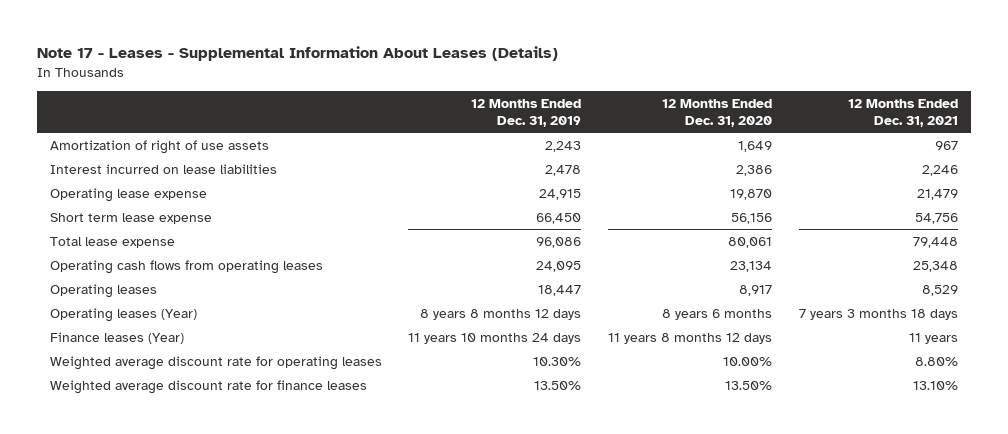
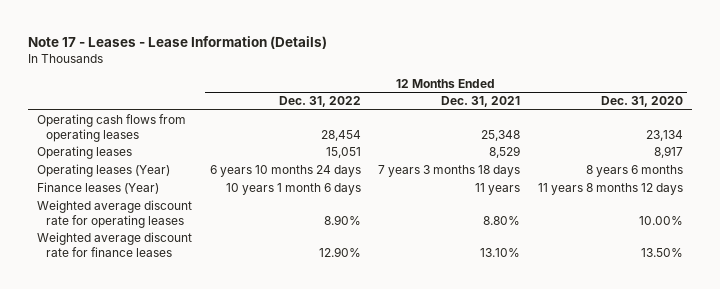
- Note 17 - Leases - Supplemental Information About Leases (Details)
+ Note 17 - Leases - Lease Information (Details)
- | 12 Months Ended Dec. 31, 2019 | 12 Months Ended Dec. 31, 2020 | 12 Months Ended Dec. 31, 2021
+ | 12 Months Ended Dec. 31, 2022 | 12 Months Ended Dec. 31, 2021 | 12 Months Ended Dec. 31, 2020
- Amortization of right of use assets | 2,243 | 1,649 | 967
- Interest incurred on lease liabilities | 2,478 | 2,386 | 2,246
- Operating lease expense | 24,915 | 19,870 | 21,479
- Short term lease expense | 66,450 | 56,156 | 54,756
- Total lease expense | 96,086 | 80,061 | 79,448

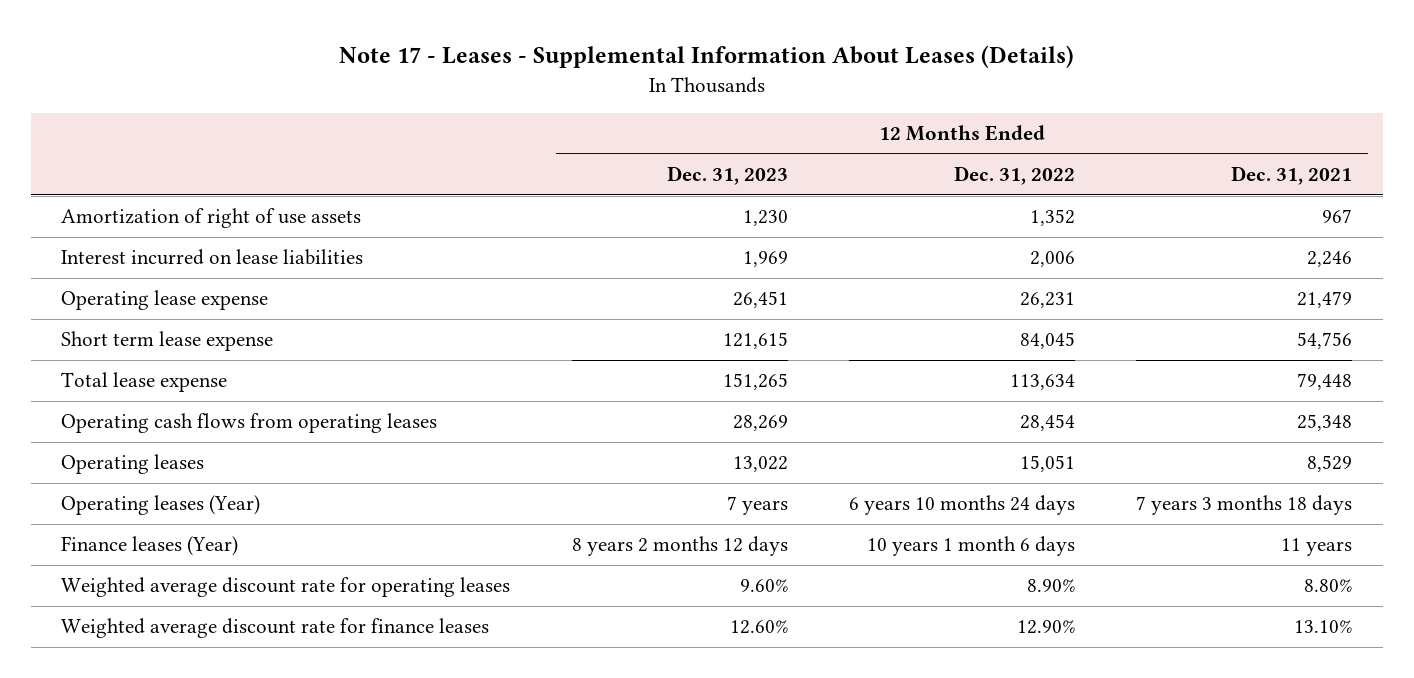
- Note 17 - Leases - Lease Information (Details)
+ Note 17 - Leases - Supplemental Information About Leases (Details)
- | 12 Months Ended Dec. 31, 2022 | 12 Months Ended Dec. 31, 2021 | 12 Months Ended Dec. 31, 2020
+ | 12 Months Ended Dec. 31, 2023 | 12 Months Ended Dec. 31, 2022 | 12 Months Ended Dec. 31, 2021
+ Amortization of right of use assets | 1,230 | 1,352 | 967
+ Interest incurred on lease liabilities | 1,969 | 2,006 | 2,246
+ Operating lease expense | 26,451 | 26,231 | 21,479
+ Short term lease expense | 121,615 | 84,045 | 54,756
+ Total lease expense | 151,265 | 113,634 | 79,448

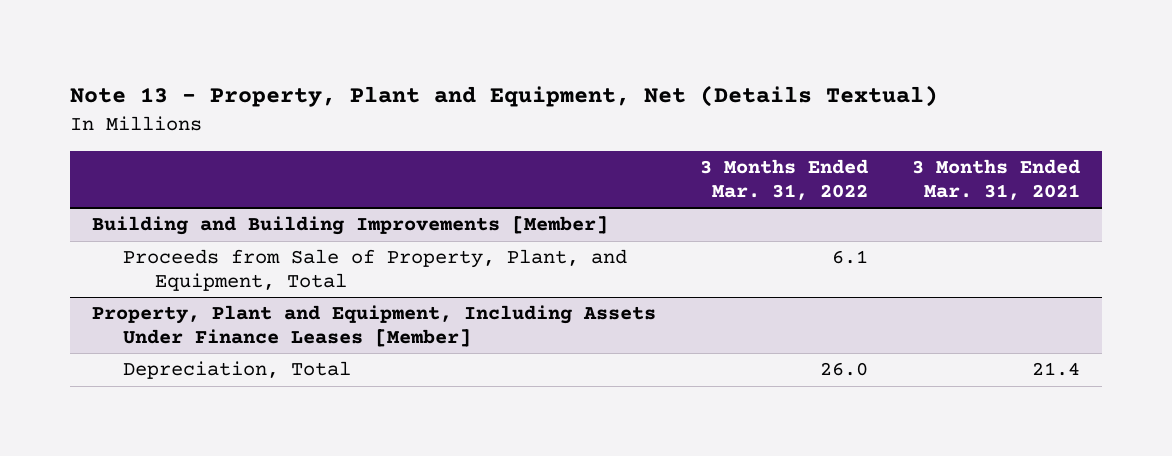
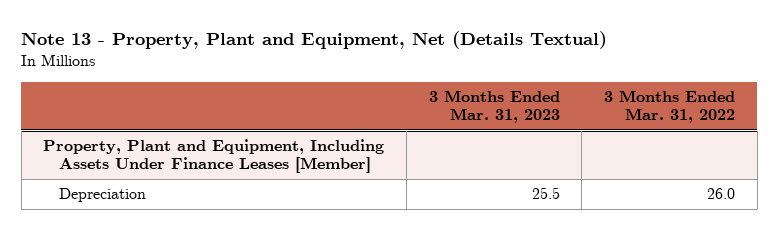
- | 3 Months Ended Mar. 31, 2022 | 3 Months Ended Mar. 31, 2021
+ | 3 Months Ended Mar. 31, 2023 | 3 Months Ended Mar. 31, 2022
- Building and Building Improvements [Member]
- Proceeds from Sale of Property, Plant, and Equipment, Total | 6.1 |
@ Property, Plant and Equipment, Including Assets Under Finance Leases [Member]
- Depreciation, Total | 26.0 | 21.4
+ Depreciation | 25.5 | 26.0

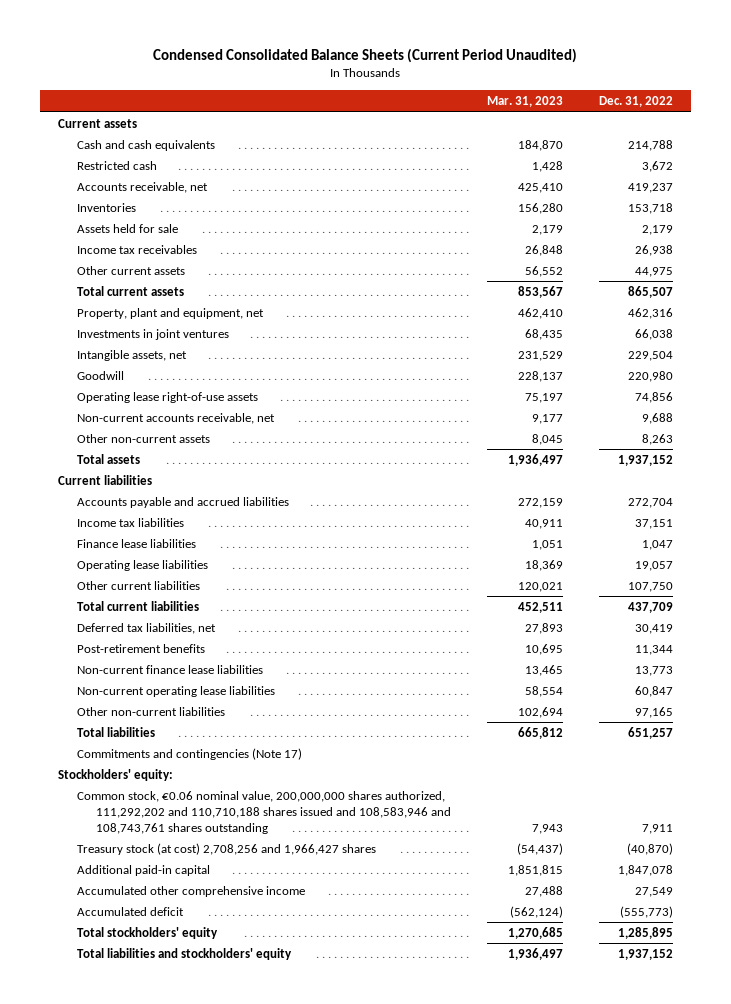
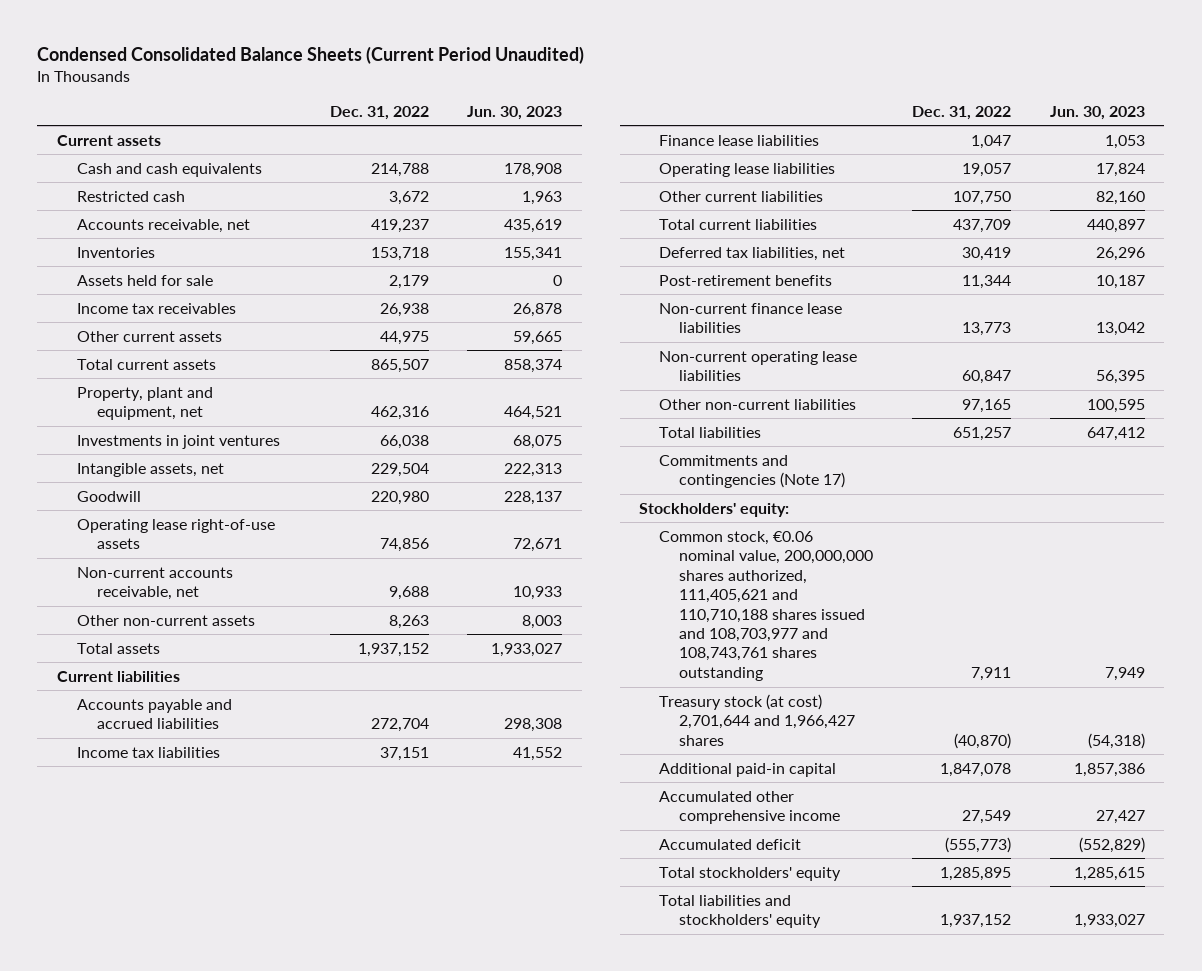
- | Mar. 31, 2023 | Dec. 31, 2022
+ | Dec. 31, 2022 | Jun. 30, 2023
- Common stock, €0.06 nominal value, 200,000,000 shares authorized, 111,292,202 and 110,710,188 shares issued and 108,583,946 and 108,743,761 shares outstanding | 7,943 | 7,911
- Treasury stock (at cost) 2,708,256 and 1,966,427 shares | (54,437) | (40,870)
+ Common stock, €0.06 nominal value, 200,000,000 shares authorized, 111,405,621 and 110,710,188 shares issued and 108,703,977 and 108,743,761 shares outstanding | 7,911 | 7,949
+ Treasury stock (at cost) 2,701,644 and 1,966,427 shares | (40,870) | (54,318)

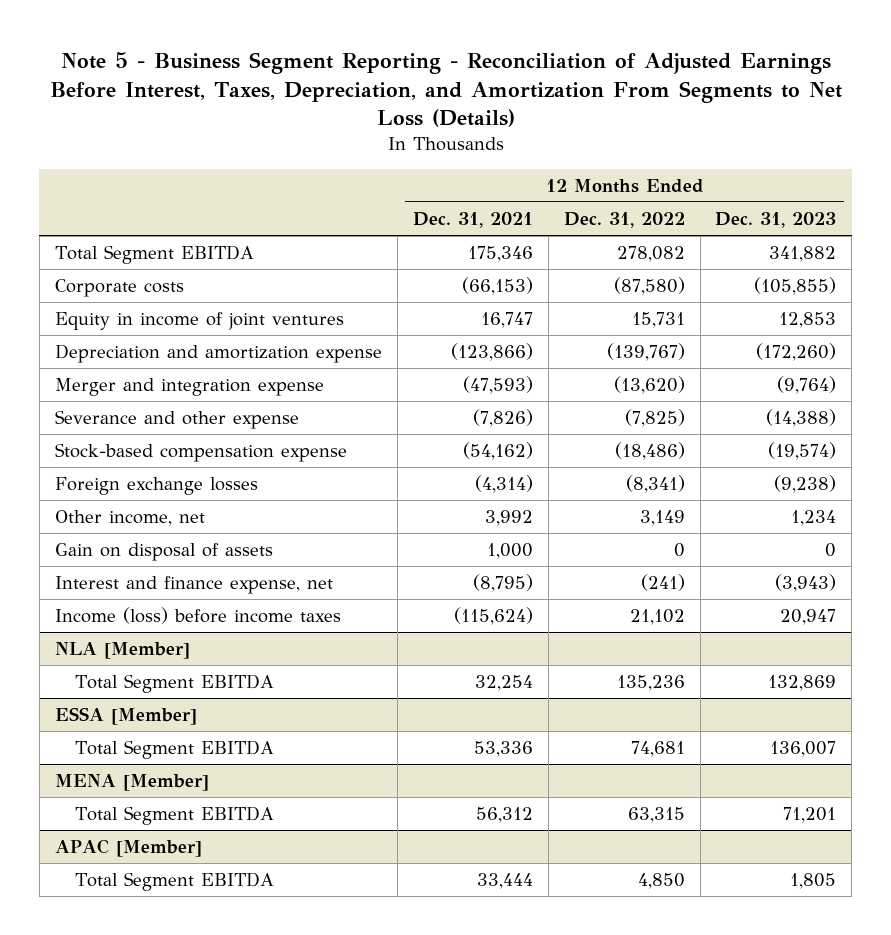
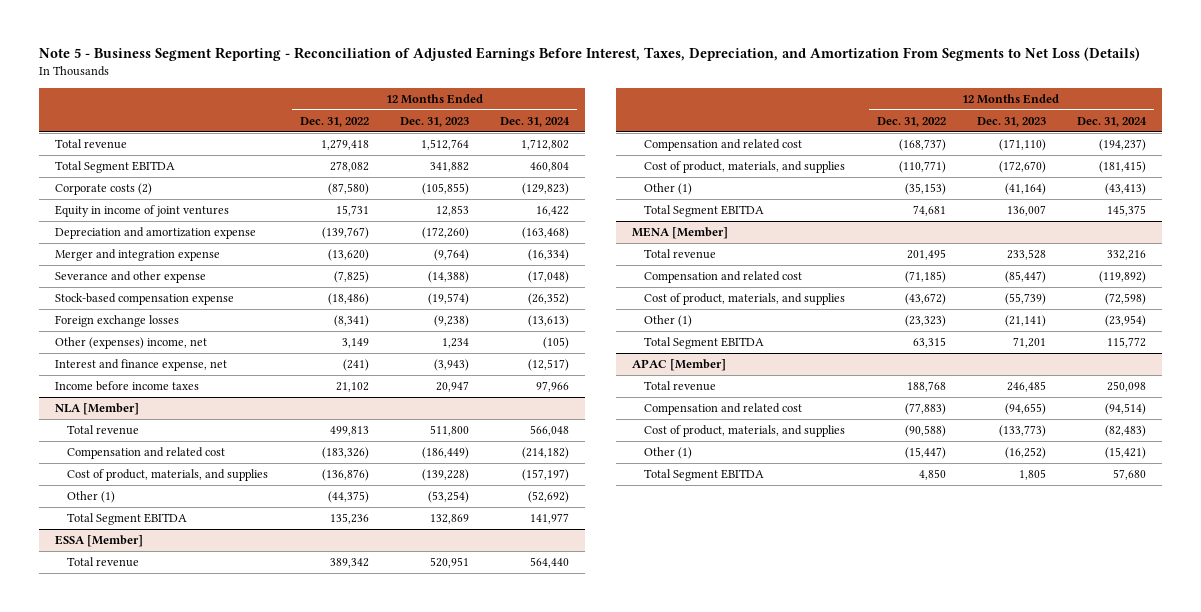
- | 12 Months Ended Dec. 31, 2021 | 12 Months Ended Dec. 31, 2022 | 12 Months Ended Dec. 31, 2023
+ | 12 Months Ended Dec. 31, 2022 | 12 Months Ended Dec. 31, 2023 | 12 Months Ended Dec. 31, 2024
+ Total revenue | 1,279,418 | 1,512,764 | 1,712,802
- Corporate costs | (66,153) | (87,580) | (105,855)
+ Corporate costs (2) | (87,580) | (105,855) | (129,823)
- Other income, net | 3,992 | 3,149 | 1,234
- Gain on disposal of assets | 1,000 | 0 | 0
+ Other (expenses) income, net | 3,149 | 1,234 | (105)
- Income (loss) before income taxes | (115,624) | 21,102 | 20,947
+ Income before income taxes | 21,102 | 20,947 | 97,966
@ NLA [Member]
+ Total revenue | 499,813 | 511,800 | 566,048
+ Compensation and related cost | (183,326) | (186,449) | (214,182)
+ Cost of product, materials, and supplies | (136,876) | (139,228) | (157,197)
+ Other (1) | (44,375) | (53,254) | (52,692)
@ ESSA [Member]
+ Total revenue | 389,342 | 520,951 | 564,440
+ Compensation and related cost | (168,737) | (171,110) | (194,237)
+ Cost of product, materials, and supplies | (110,771) | (172,670) | (181,415)
+ Other (1) | (35,153) | (41,164) | (43,413)
@ MENA [Member]
+ Total revenue | 201,495 | 233,528 | 332,216
+ Compensation and related cost | (71,185) | (85,447) | (119,892)
+ Cost of product, materials, and supplies | (43,672) | (55,739) | (72,598)
+ Other (1) | (23,323) | (21,141) | (23,954)
@ APAC [Member]
+ Total revenue | 188,768 | 246,485 | 250,098
+ Compensation and related cost | (77,883) | (94,655) | (94,514)
+ Cost of product, materials, and supplies | (90,588) | (133,773) | (82,483)
+ Other (1) | (15,447) | (16,252) | (15,421)

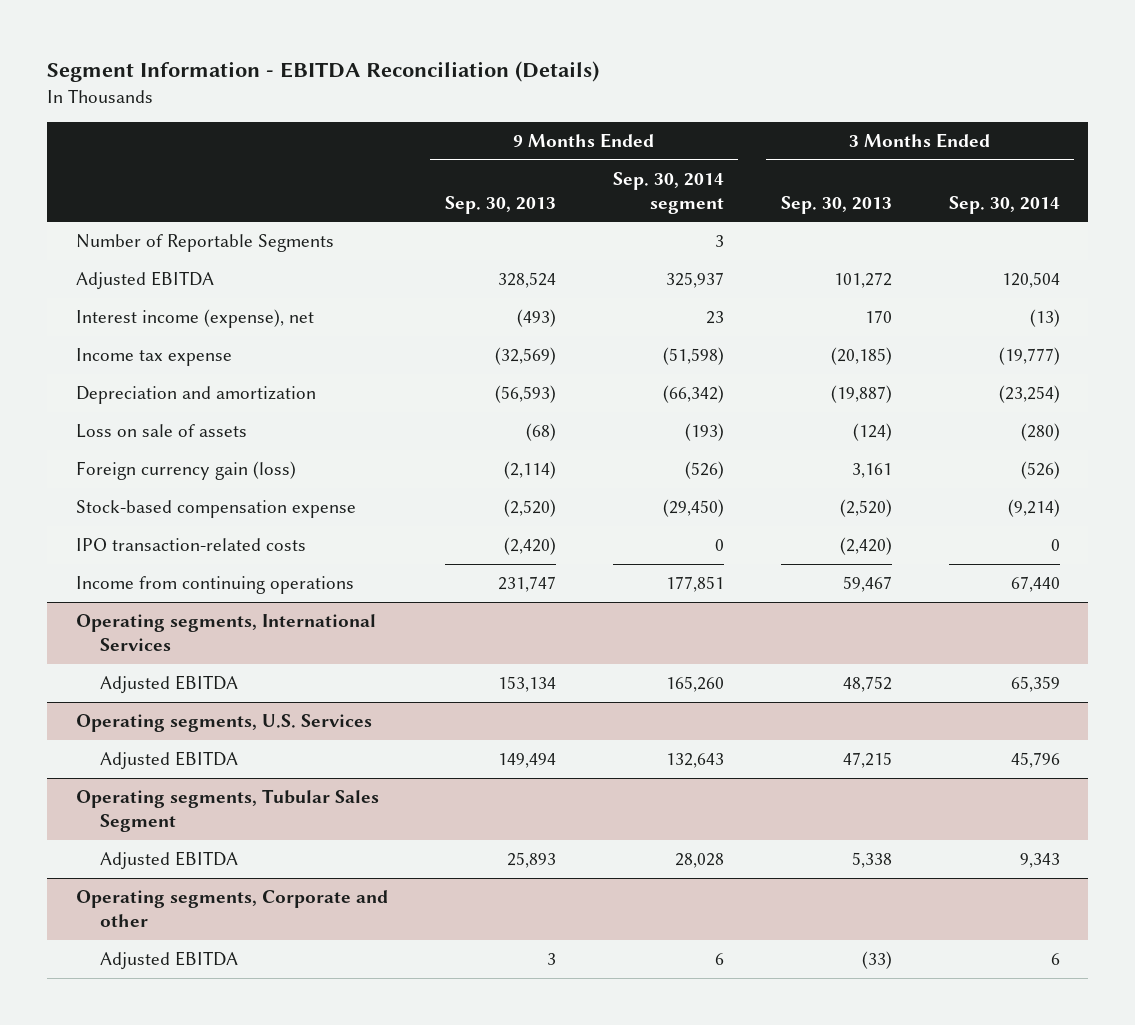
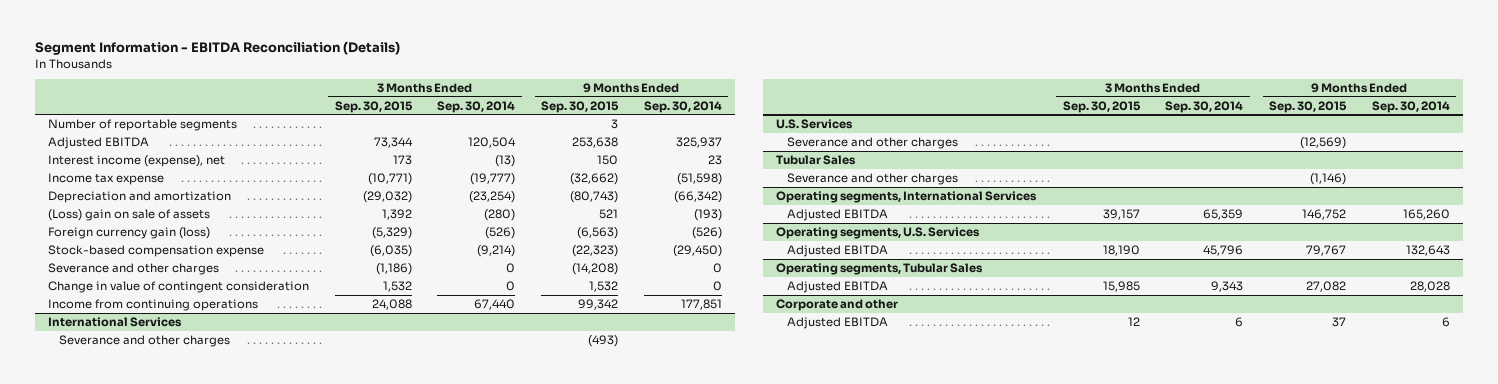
- | 9 Months Ended Sep. 30, 2013 | 9 Months Ended Sep. 30, 2014 segment | 3 Months Ended Sep. 30, 2013 | 3 Months Ended Sep. 30, 2014
+ | 3 Months Ended Sep. 30, 2015 | 3 Months Ended Sep. 30, 2014 | 9 Months Ended Sep. 30, 2015 | 9 Months Ended Sep. 30, 2014
- Number of Reportable Segments | | 3 | |
+ Number of reportable segments | | | 3 |
- Loss on sale of assets | (68) | (193) | (124) | (280)
+ (Loss) gain on sale of assets | 1,392 | (280) | 521 | (193)
- IPO transaction-related costs | (2,420) | 0 | (2,420) | 0
+ Severance and other charges | (1,186) | 0 | (14,208) | 0
+ Change in value of contingent consideration | 1,532 | 0 | 1,532 | 0
+ International Services
+ Severance and other charges | | | (493) |
+ U.S. Services
+ Severance and other charges | | | (12,569) |
+ Tubular Sales
+ Severance and other charges | | | (1,146) |
- Operating segments, Tubular Sales Segment
+ Operating segments, Tubular Sales
- Operating segments, Corporate and other
+ Corporate and other

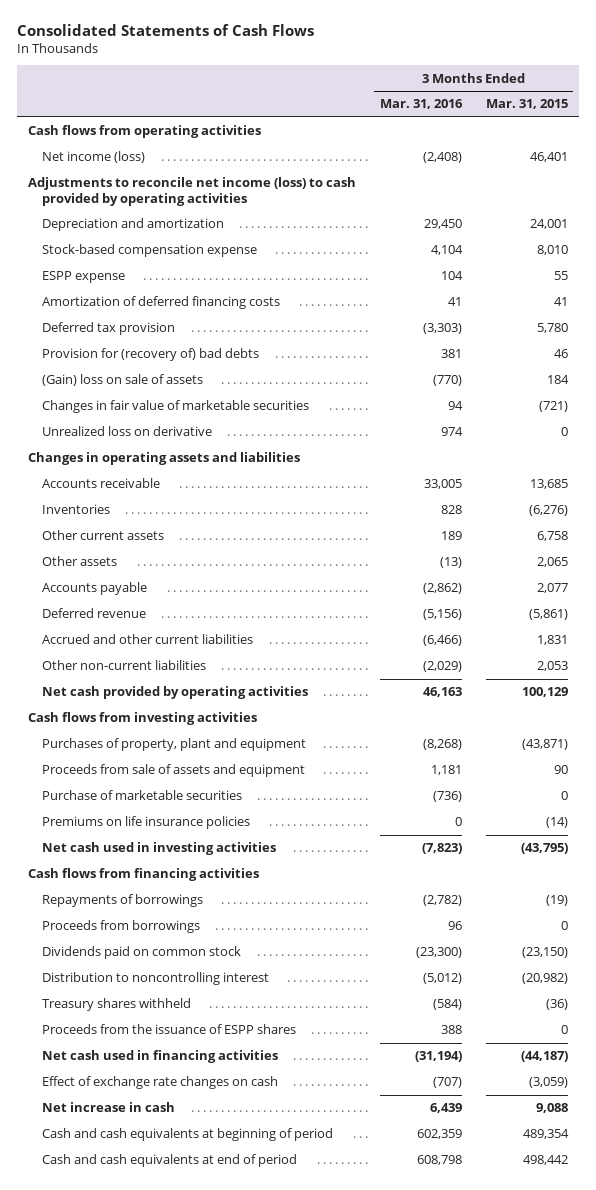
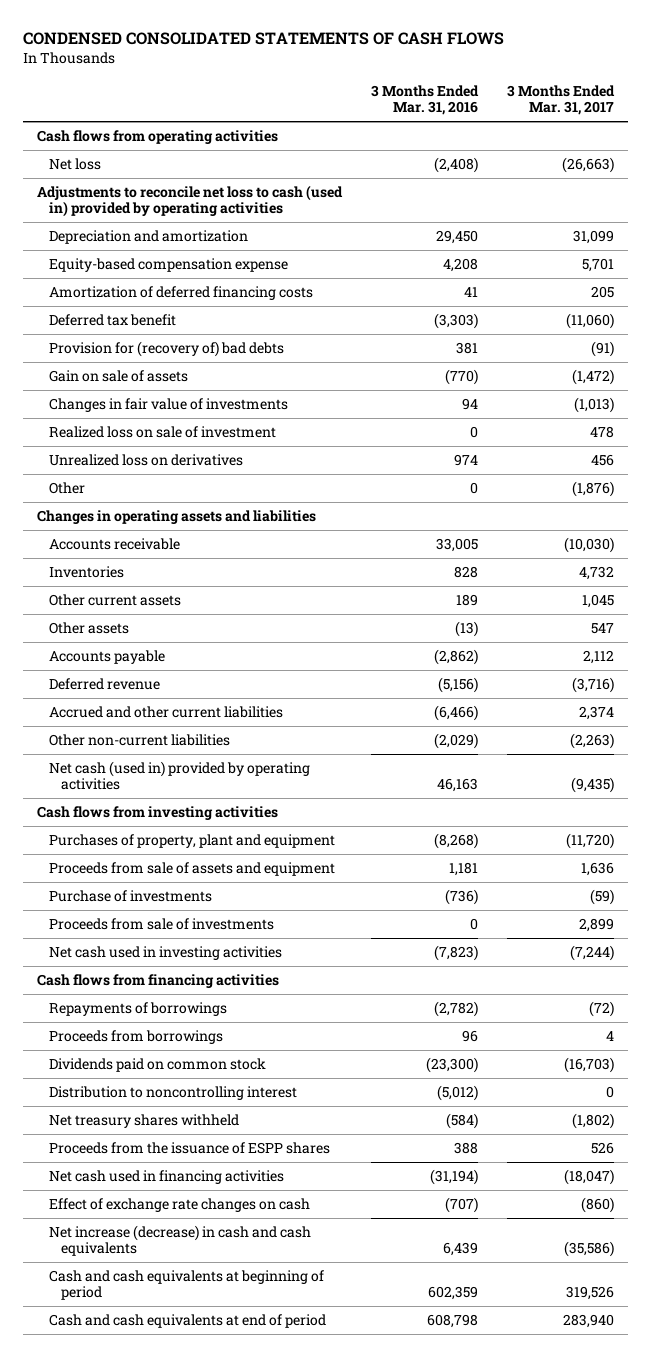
- Consolidated Statements of Cash Flows
+ CONDENSED CONSOLIDATED STATEMENTS OF CASH FLOWS
- | 3 Months Ended Mar. 31, 2016 | 3 Months Ended Mar. 31, 2015
+ | 3 Months Ended Mar. 31, 2016 | 3 Months Ended Mar. 31, 2017
- Net income (loss) | (2,408) | 46,401
- Adjustments to reconcile net income (loss) to cash provided by operating activities
+ Net loss | (2,408) | (26,663)
+ Adjustments to reconcile net loss to cash (used in) provided by operating activities
- Stock-based compensation expense | 4,104 | 8,010
- ESPP expense | 104 | 55
+ Equity-based compensation expense | 4,208 | 5,701
- Deferred tax provision | (3,303) | 5,780
+ Deferred tax benefit | (3,303) | (11,060)
- (Gain) loss on sale of assets | (770) | 184
- Changes in fair value of marketable securities | 94 | (721)
- Unrealized loss on derivative | 974 | 0
+ Gain on sale of assets | (770) | (1,472)
+ Changes in fair value of investments | 94 | (1,013)
+ Realized loss on sale of investment | 0 | 478
+ Unrealized loss on derivatives | 974 | 456
+ Other | 0 | (1,876)
- Net cash provided by operating activities | 46,163 | 100,129
+ Net cash (used in) provided by operating activities | 46,163 | (9,435)
- Purchase of marketable securities | (736) | 0
- Premiums on life insurance policies | 0 | (14)
+ Purchase of investments | (736) | (59)
+ Proceeds from sale of investments | 0 | 2,899
- Treasury shares withheld | (584) | (36)
+ Net treasury shares withheld | (584) | (1,802)
- Net increase in cash | 6,439 | 9,088
+ Net increase (decrease) in cash and cash equivalents | 6,439 | (35,586)

